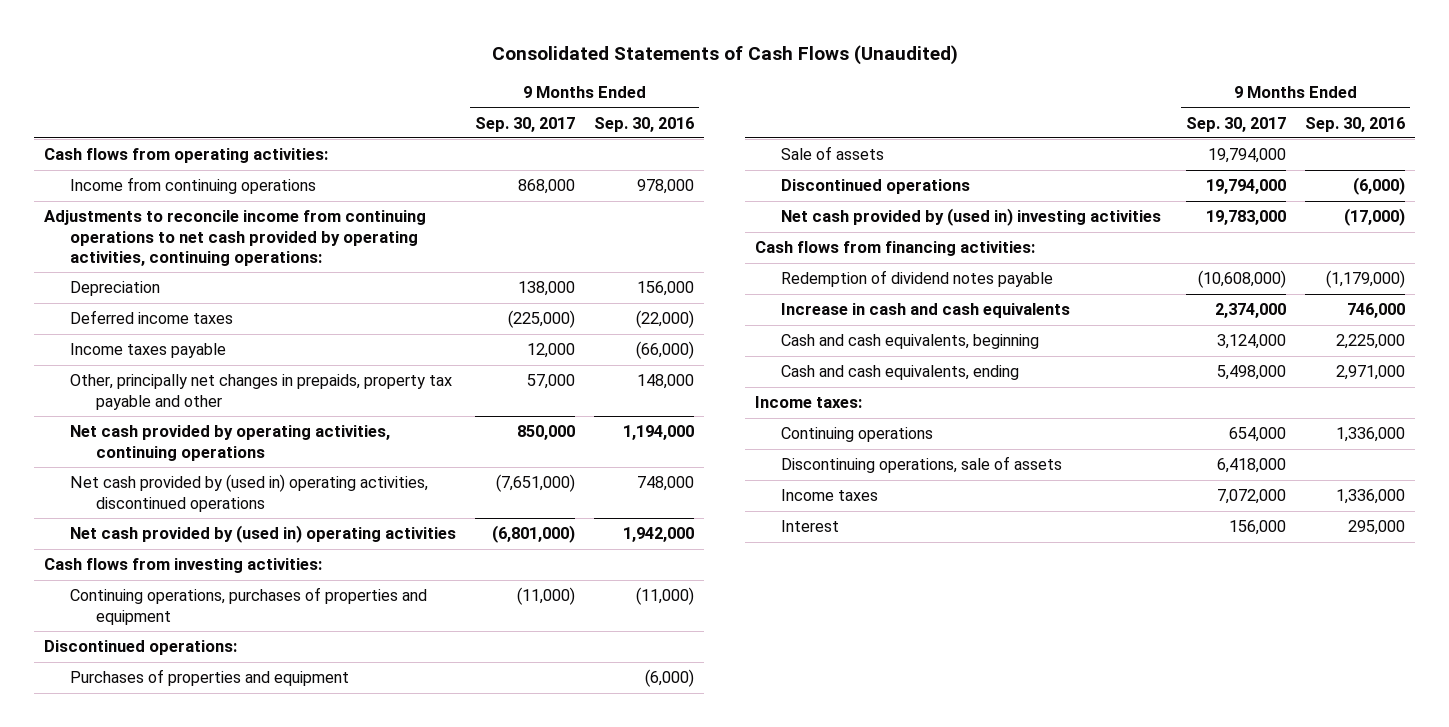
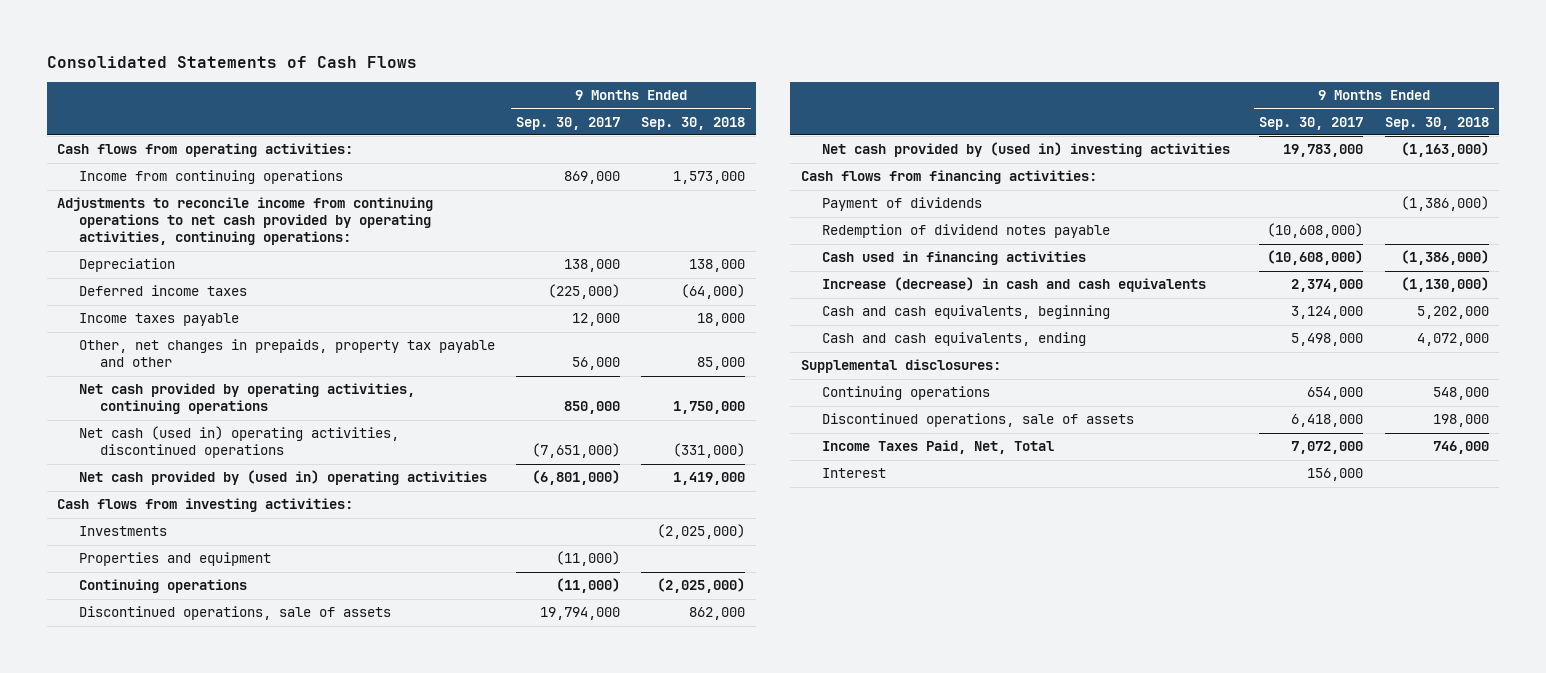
- Consolidated Statements of Cash Flows (Unaudited)
+ Consolidated Statements of Cash Flows
- | 9 Months Ended Sep. 30, 2017 | 9 Months Ended Sep. 30, 2016
+ | 9 Months Ended Sep. 30, 2017 | 9 Months Ended Sep. 30, 2018
- Income from continuing operations | 868,000 | 978,000
+ Income from continuing operations | 869,000 | 1,573,000
- Other, principally net changes in prepaids, property tax payable and other | 57,000 | 148,000
+ Other, net changes in prepaids, property tax payable and other | 56,000 | 85,000
- Net cash provided by (used in) operating activities, discontinued operations | (7,651,000) | 748,000
+ Net cash (used in) operating activities, discontinued operations | (7,651,000) | (331,000)
- Continuing operations, purchases of properties and equipment | (11,000) | (11,000)
- Discontinued operations:
- Purchases of properties and equipment | | (6,000)
- Sale of assets | 19,794,000 |
- Discontinued operations | 19,794,000 | (6,000)
+ Investments | | (2,025,000)
+ Properties and equipment | (11,000) |
+ Continuing operations | (11,000) | (2,025,000)
+ Discontinued operations, sale of assets | 19,794,000 | 862,000
+ Payment of dividends | | (1,386,000)
- Increase in cash and cash equivalents | 2,374,000 | 746,000
+ Cash used in financing activities | (10,608,000) | (1,386,000)
+ Increase (decrease) in cash and cash equivalents | 2,374,000 | (1,130,000)
- Income taxes:
+ Supplemental disclosures:
- Discontinuing operations, sale of assets | 6,418,000 |
- Income taxes | 7,072,000 | 1,336,000
+ Discontinued operations, sale of assets | 6,418,000 | 198,000
+ Income Taxes Paid, Net, Total | 7,072,000 | 746,000

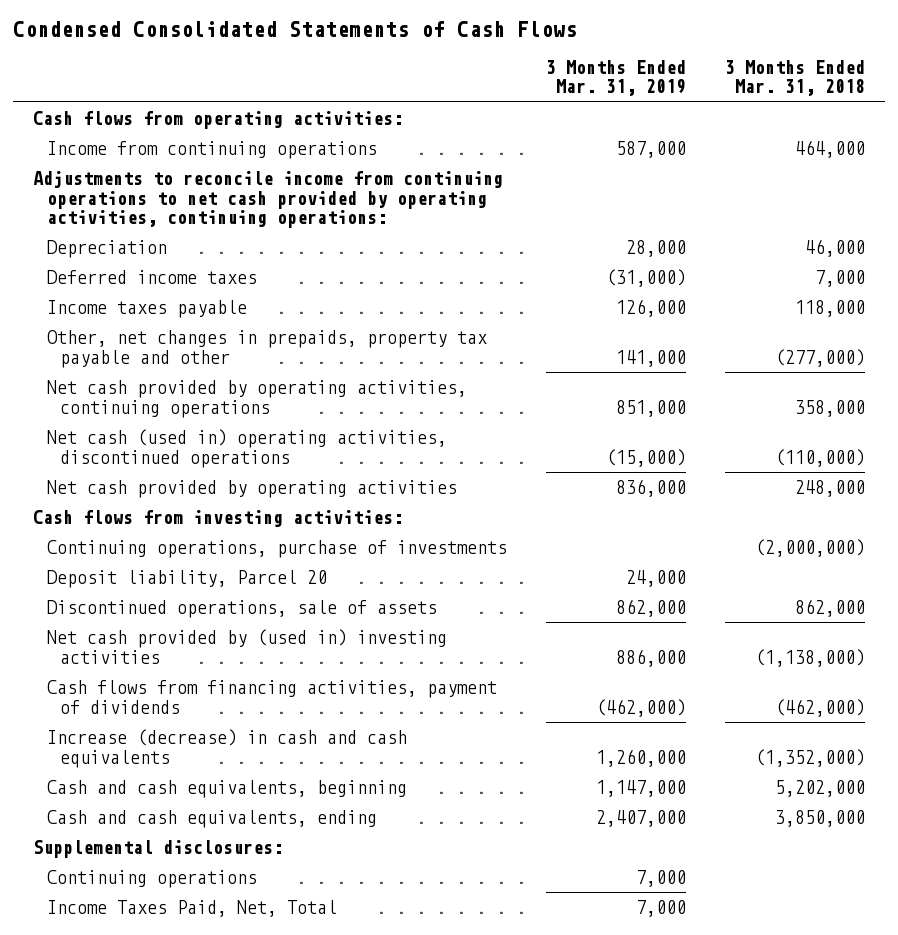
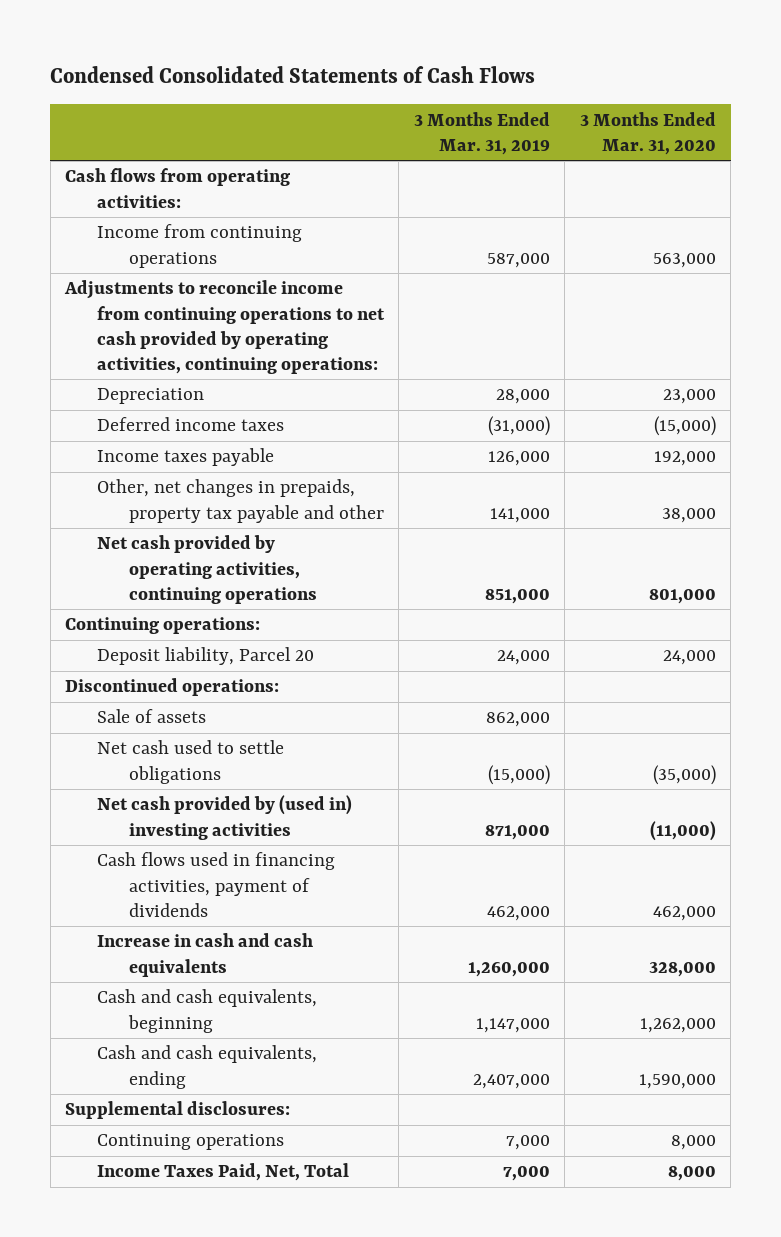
- | 3 Months Ended Mar. 31, 2019 | 3 Months Ended Mar. 31, 2018
+ | 3 Months Ended Mar. 31, 2019 | 3 Months Ended Mar. 31, 2020
- Net cash (used in) operating activities, discontinued operations | (15,000) | (110,000)
- Net cash provided by operating activities | 836,000 | 248,000
- Cash flows from investing activities:
- Continuing operations, purchase of investments | | (2,000,000)
+ Continuing operations:
- Discontinued operations, sale of assets | 862,000 | 862,000
- Net cash provided by (used in) investing activities | 886,000 | (1,138,000)
- Cash flows from financing activities, payment of dividends | (462,000) | (462,000)
- Increase (decrease) in cash and cash equivalents | 1,260,000 | (1,352,000)
+ Discontinued operations:
+ Sale of assets | 862,000 |
+ Net cash used to settle obligations | (15,000) | (35,000)
+ Net cash provided by (used in) investing activities | 871,000 | (11,000)
+ Cash flows used in financing activities, payment of dividends | 462,000 | 462,000
+ Increase in cash and cash equivalents | 1,260,000 | 328,000

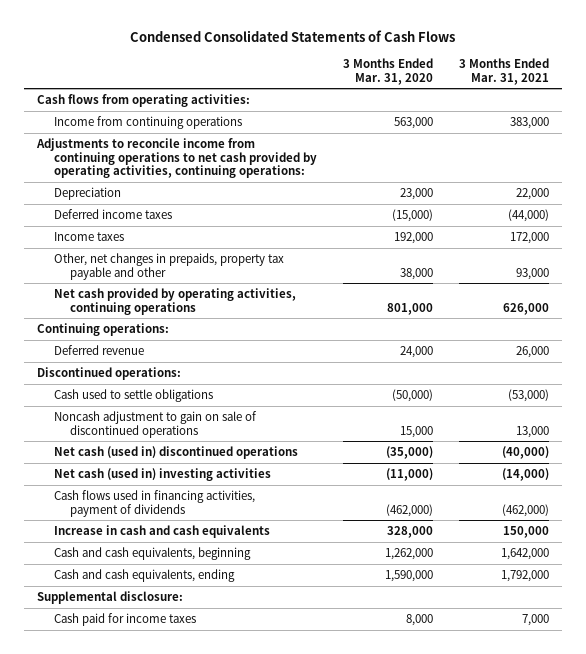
- | 3 Months Ended Mar. 31, 2019 | 3 Months Ended Mar. 31, 2020
+ | 3 Months Ended Mar. 31, 2020 | 3 Months Ended Mar. 31, 2021
- Income taxes payable | 126,000 | 192,000
+ Income taxes | 192,000 | 172,000
- Deposit liability, Parcel 20 | 24,000 | 24,000
+ Deferred revenue | 24,000 | 26,000
- Sale of assets | 862,000 |
- Net cash used to settle obligations | (15,000) | (35,000)
- Net cash provided by (used in) investing activities | 871,000 | (11,000)
- Cash flows used in financing activities, payment of dividends | 462,000 | 462,000
+ Cash used to settle obligations | (50,000) | (53,000)
+ Noncash adjustment to gain on sale of discontinued operations | 15,000 | 13,000
+ Net cash (used in) discontinued operations | (35,000) | (40,000)
+ Net cash (used in) investing activities | (11,000) | (14,000)
+ Cash flows used in financing activities, payment of dividends | (462,000) | (462,000)
- Supplemental disclosures:
- Continuing operations | 7,000 | 8,000
- Income Taxes Paid, Net, Total | 7,000 | 8,000
+ Supplemental disclosure:
+ Cash paid for income taxes | 8,000 | 7,000

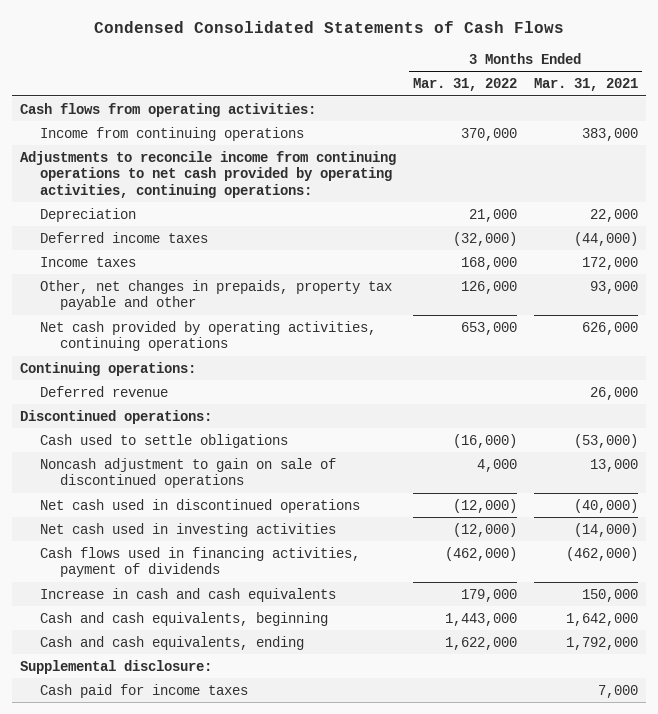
- | 3 Months Ended Mar. 31, 2020 | 3 Months Ended Mar. 31, 2021
+ | 3 Months Ended Mar. 31, 2022 | 3 Months Ended Mar. 31, 2021
- Net cash (used in) discontinued operations | (35,000) | (40,000)
- Net cash (used in) investing activities | (11,000) | (14,000)
+ Net cash used in discontinued operations | (12,000) | (40,000)
+ Net cash used in investing activities | (12,000) | (14,000)

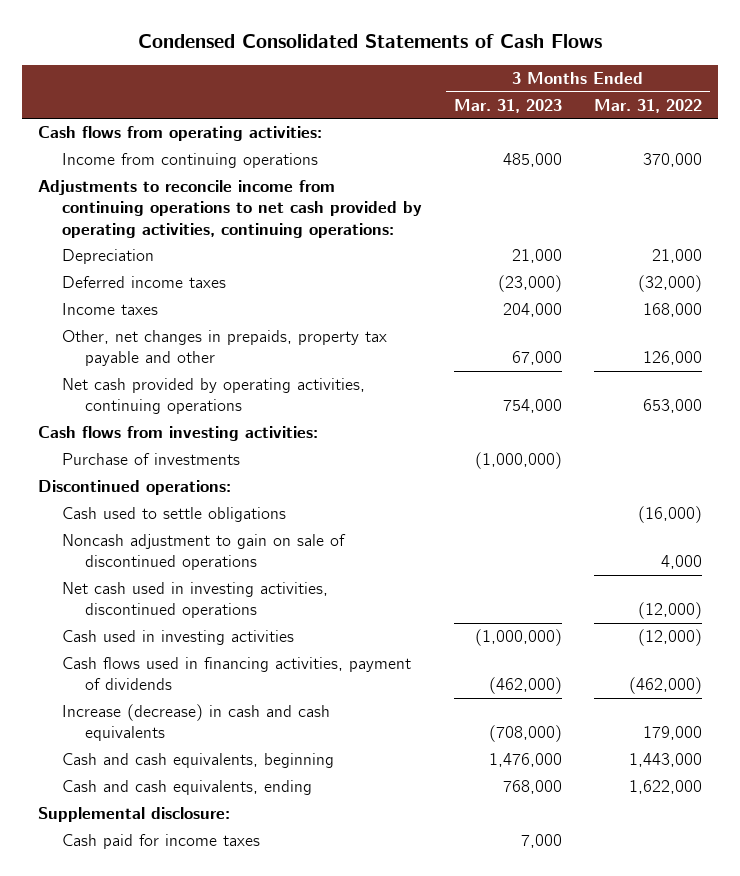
- | 3 Months Ended Mar. 31, 2022 | 3 Months Ended Mar. 31, 2021
+ | 3 Months Ended Mar. 31, 2023 | 3 Months Ended Mar. 31, 2022
- Continuing operations:
- Deferred revenue | | 26,000
+ Cash flows from investing activities:
+ Purchase of investments | (1,000,000) |
- Net cash used in discontinued operations | (12,000) | (40,000)
- Net cash used in investing activities | (12,000) | (14,000)
+ Net cash used in investing activities, discontinued operations | | (12,000)
+ Cash used in investing activities | (1,000,000) | (12,000)
- Increase in cash and cash equivalents | 179,000 | 150,000
+ Increase (decrease) in cash and cash equivalents | (708,000) | 179,000

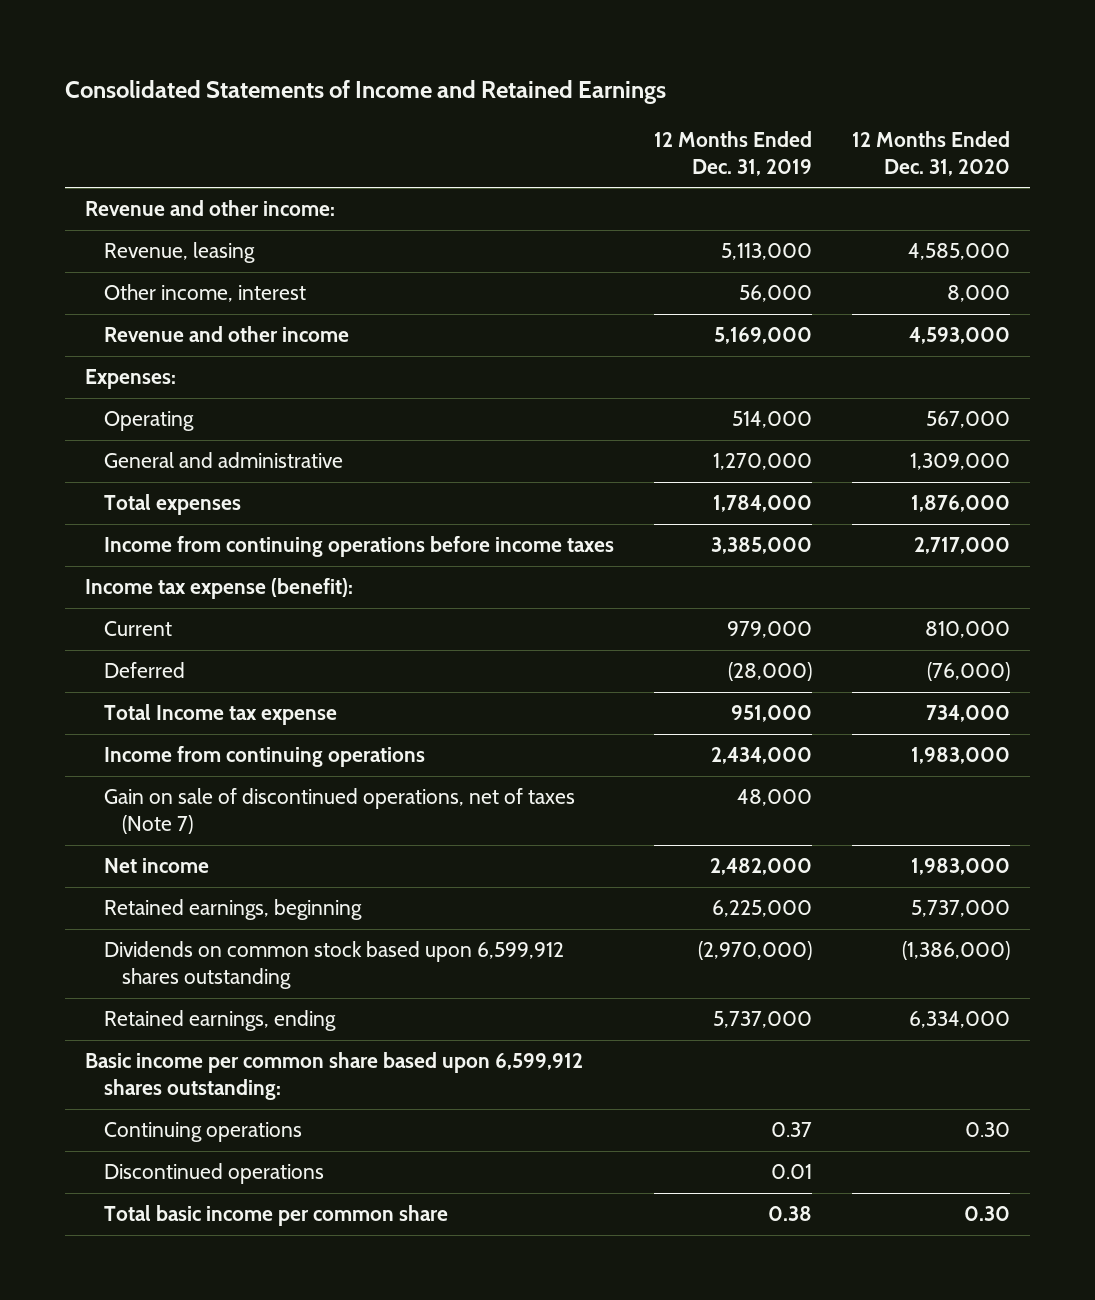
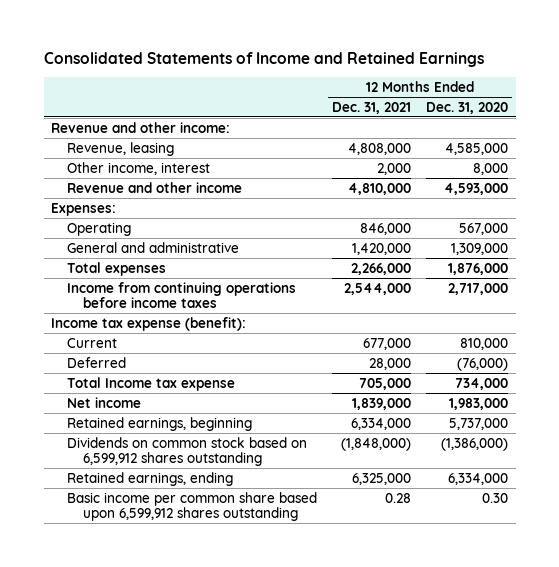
- | 12 Months Ended Dec. 31, 2019 | 12 Months Ended Dec. 31, 2020
+ | 12 Months Ended Dec. 31, 2021 | 12 Months Ended Dec. 31, 2020
- Income from continuing operations | 2,434,000 | 1,983,000
- Gain on sale of discontinued operations, net of taxes (Note 7) | 48,000 |
- Dividends on common stock based upon 6,599,912 shares outstanding | (2,970,000) | (1,386,000)
+ Dividends on common stock based on 6,599,912 shares outstanding | (1,848,000) | (1,386,000)
- Basic income per common share based upon 6,599,912 shares outstanding:
- Continuing operations | 0.37 | 0.30
- Discontinued operations | 0.01 |
- Total basic income per common share | 0.38 | 0.30
+ Basic income per common share based upon 6,599,912 shares outstanding | 0.28 | 0.30

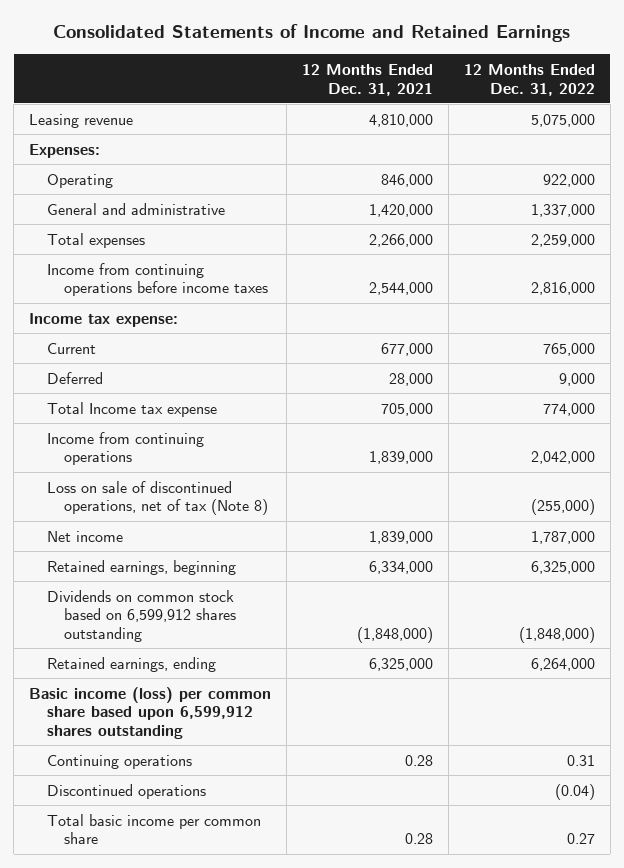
- | 12 Months Ended Dec. 31, 2021 | 12 Months Ended Dec. 31, 2020
+ | 12 Months Ended Dec. 31, 2021 | 12 Months Ended Dec. 31, 2022
- Revenue and other income:
- Revenue, leasing | 4,808,000 | 4,585,000
- Other income, interest | 2,000 | 8,000
- Revenue and other income | 4,810,000 | 4,593,000
+ Leasing revenue | 4,810,000 | 5,075,000
- Income tax expense (benefit):
+ Income tax expense:
+ Income from continuing operations | 1,839,000 | 2,042,000
+ Loss on sale of discontinued operations, net of tax (Note 8) | | (255,000)
- Basic income per common share based upon 6,599,912 shares outstanding | 0.28 | 0.30
+ Basic income (loss) per common share based upon 6,599,912 shares outstanding
+ Continuing operations | 0.28 | 0.31
+ Discontinued operations | | (0.04)
+ Total basic income per common share | 0.28 | 0.27

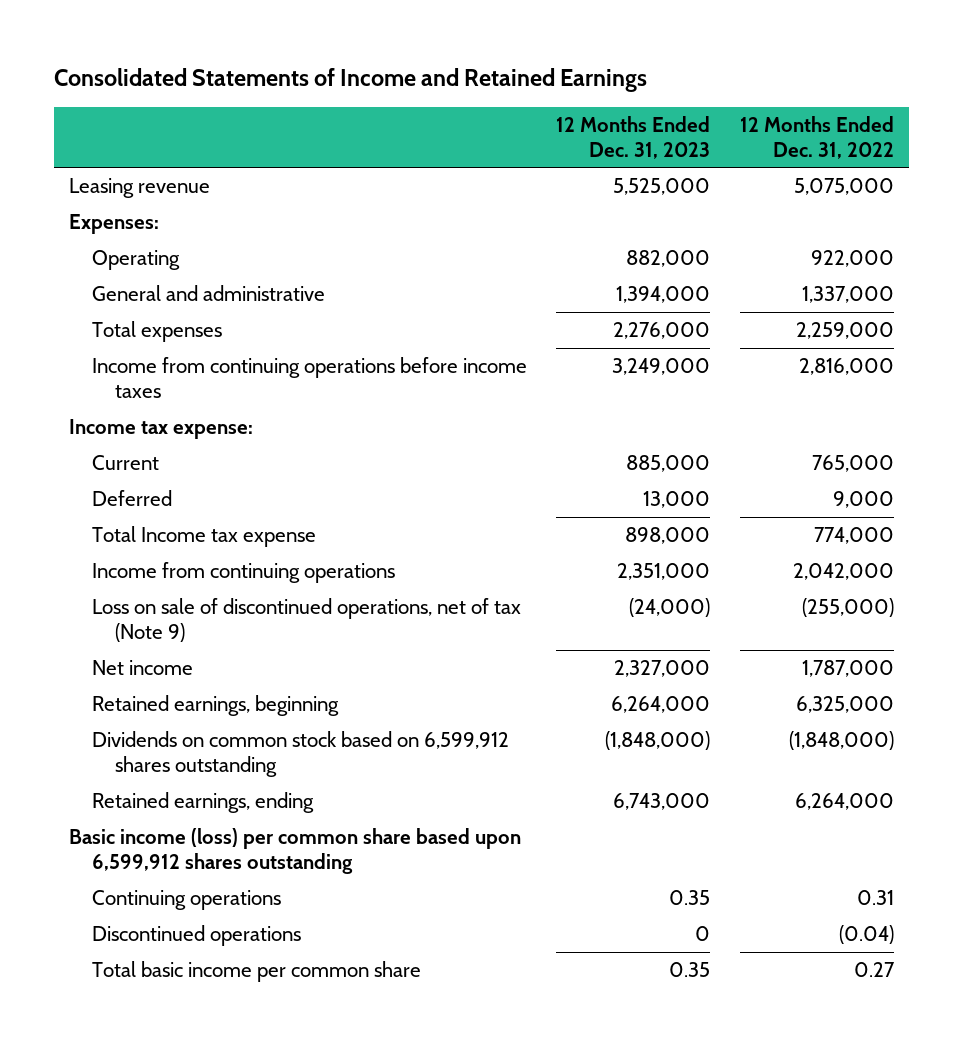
- | 12 Months Ended Dec. 31, 2021 | 12 Months Ended Dec. 31, 2022
+ | 12 Months Ended Dec. 31, 2023 | 12 Months Ended Dec. 31, 2022
- Loss on sale of discontinued operations, net of tax (Note 8) | | (255,000)
+ Loss on sale of discontinued operations, net of tax (Note 9) | (24,000) | (255,000)

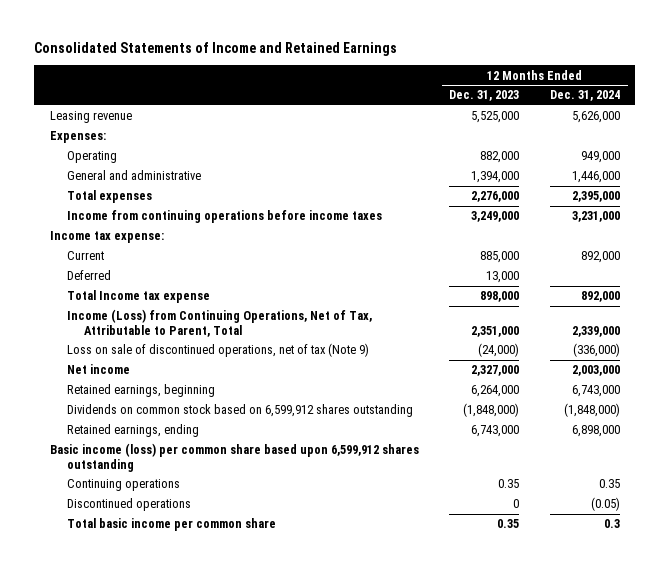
- | 12 Months Ended Dec. 31, 2023 | 12 Months Ended Dec. 31, 2022
+ | 12 Months Ended Dec. 31, 2023 | 12 Months Ended Dec. 31, 2024
- Income from continuing operations | 2,351,000 | 2,042,000
+ Income (Loss) from Continuing Operations, Net of Tax, Attributable to Parent, Total | 2,351,000 | 2,339,000

